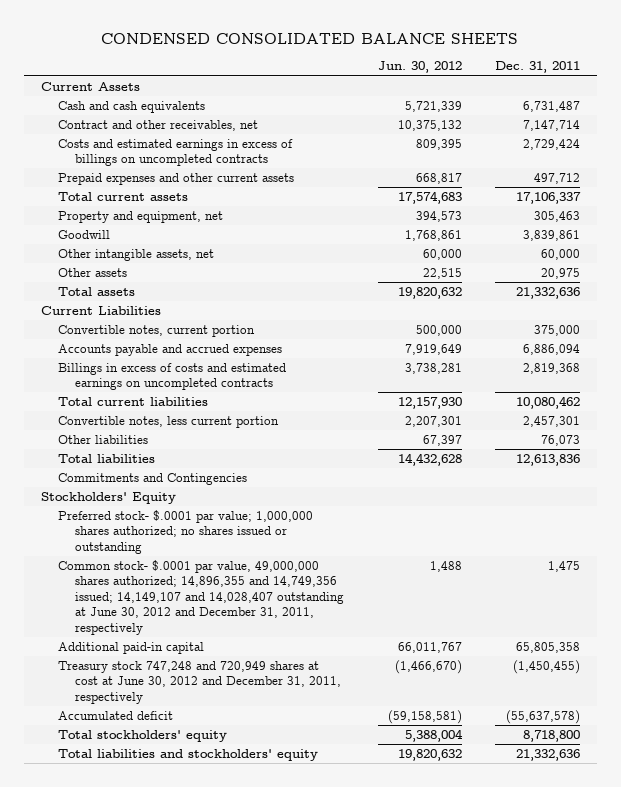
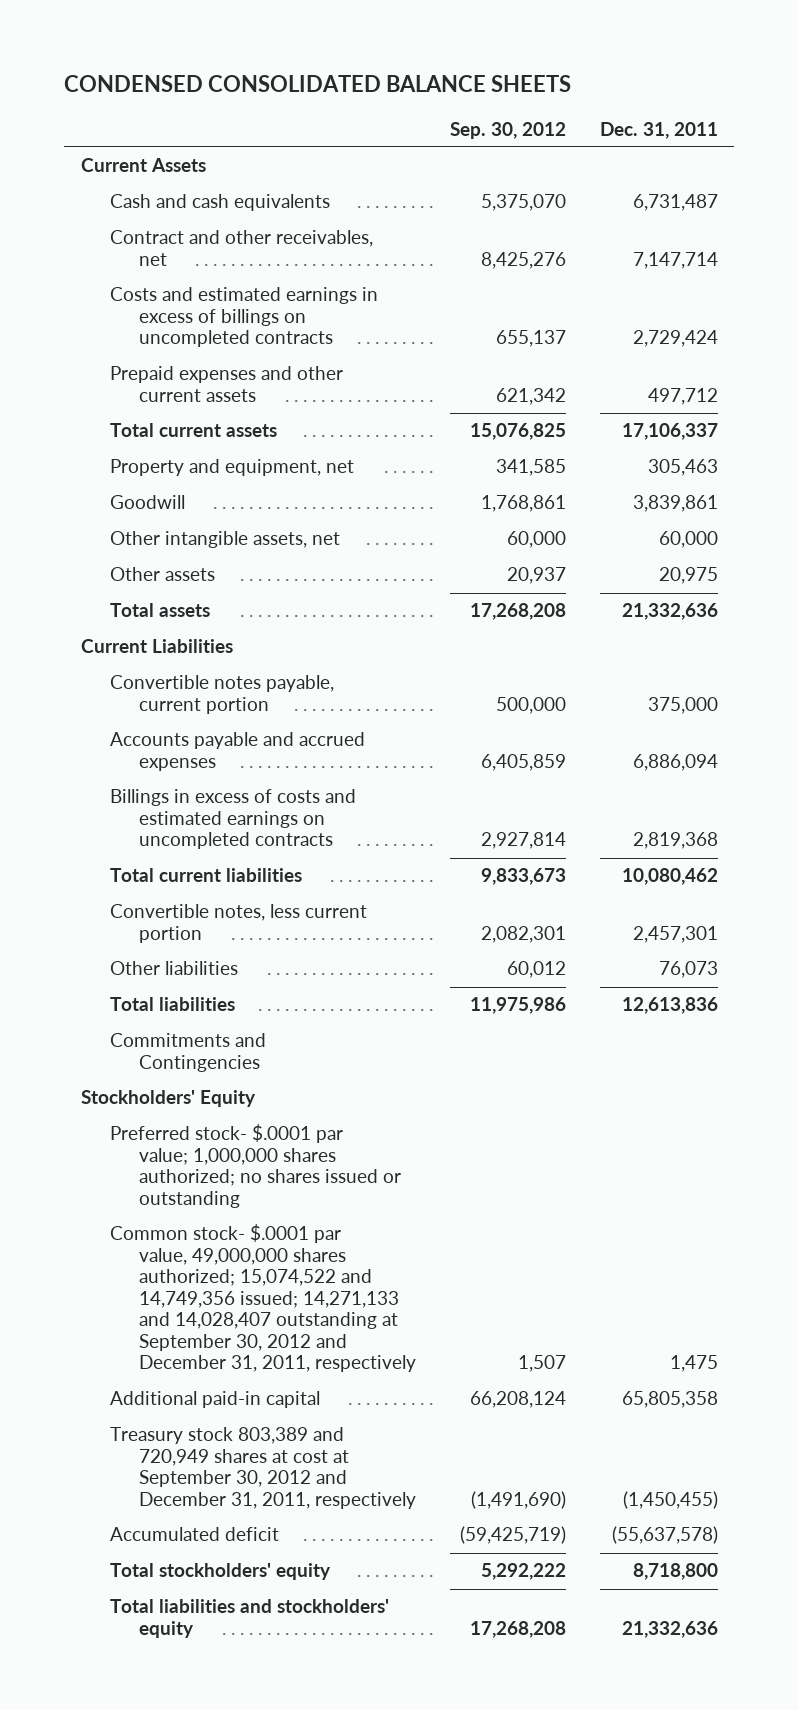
- | Jun. 30, 2012 | Dec. 31, 2011
+ | Sep. 30, 2012 | Dec. 31, 2011
- Convertible notes, current portion | 500,000 | 375,000
+ Convertible notes payable, current portion | 500,000 | 375,000
- Common stock- $.0001 par value, 49,000,000 shares authorized; 14,896,355 and 14,749,356 issued; 14,149,107 and 14,028,407 outstanding at June 30, 2012 and December 31, 2011, respectively | 1,488 | 1,475
+ Common stock- $.0001 par value, 49,000,000 shares authorized; 15,074,522 and 14,749,356 issued; 14,271,133 and 14,028,407 outstanding at September 30, 2012 and December 31, 2011, respectively | 1,507 | 1,475
- Treasury stock 747,248 and 720,949 shares at cost at June 30, 2012 and December 31, 2011, respectively | (1,466,670) | (1,450,455)
+ Treasury stock 803,389 and 720,949 shares at cost at September 30, 2012 and December 31, 2011, respectively | (1,491,690) | (1,450,455)

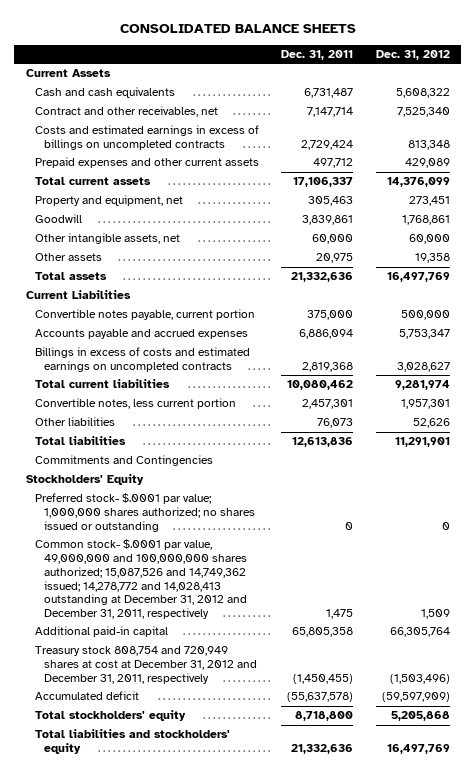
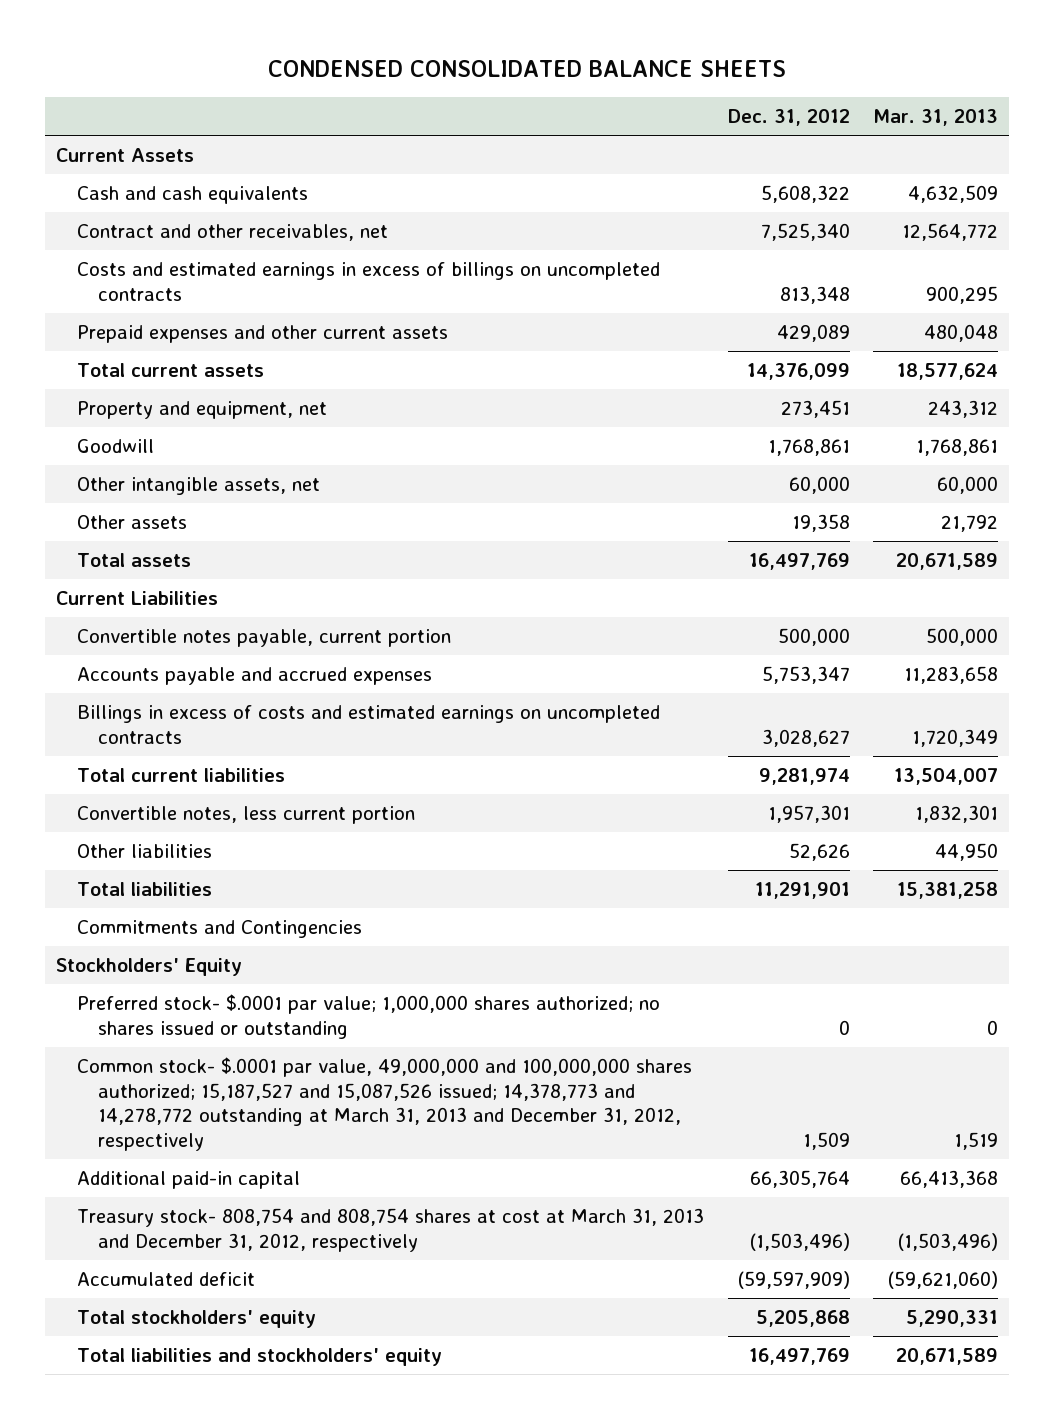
- CONSOLIDATED BALANCE SHEETS
+ CONDENSED CONSOLIDATED BALANCE SHEETS
- | Dec. 31, 2011 | Dec. 31, 2012
+ | Dec. 31, 2012 | Mar. 31, 2013
- Common stock- $.0001 par value, 49,000,000 and 100,000,000 shares authorized; 15,087,526 and 14,749,362 issued; 14,278,772 and 14,028,413 outstanding at December 31, 2012 and December 31, 2011, respectively | 1,475 | 1,509
+ Common stock- $.0001 par value, 49,000,000 and 100,000,000 shares authorized; 15,187,527 and 15,087,526 issued; 14,378,773 and 14,278,772 outstanding at March 31, 2013 and December 31, 2012, respectively | 1,509 | 1,519
- Treasury stock 808,754 and 720,949 shares at cost at December 31, 2012 and December 31, 2011, respectively | (1,450,455) | (1,503,496)
+ Treasury stock- 808,754 and 808,754 shares at cost at March 31, 2013 and December 31, 2012, respectively | (1,503,496) | (1,503,496)

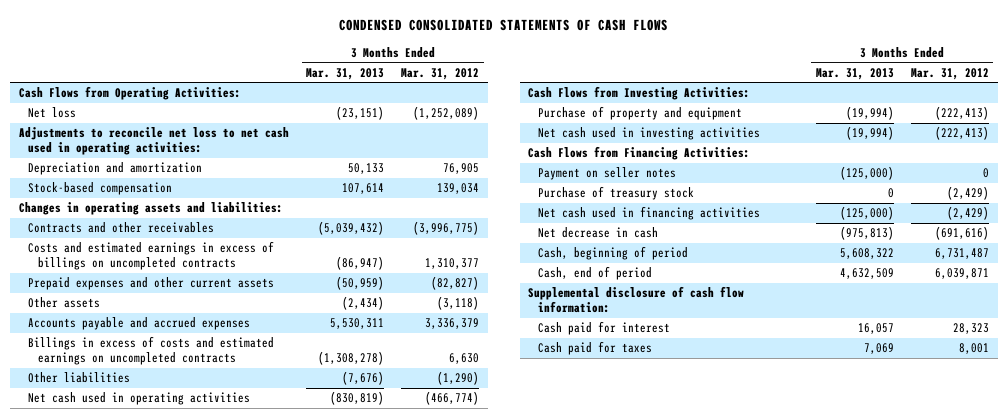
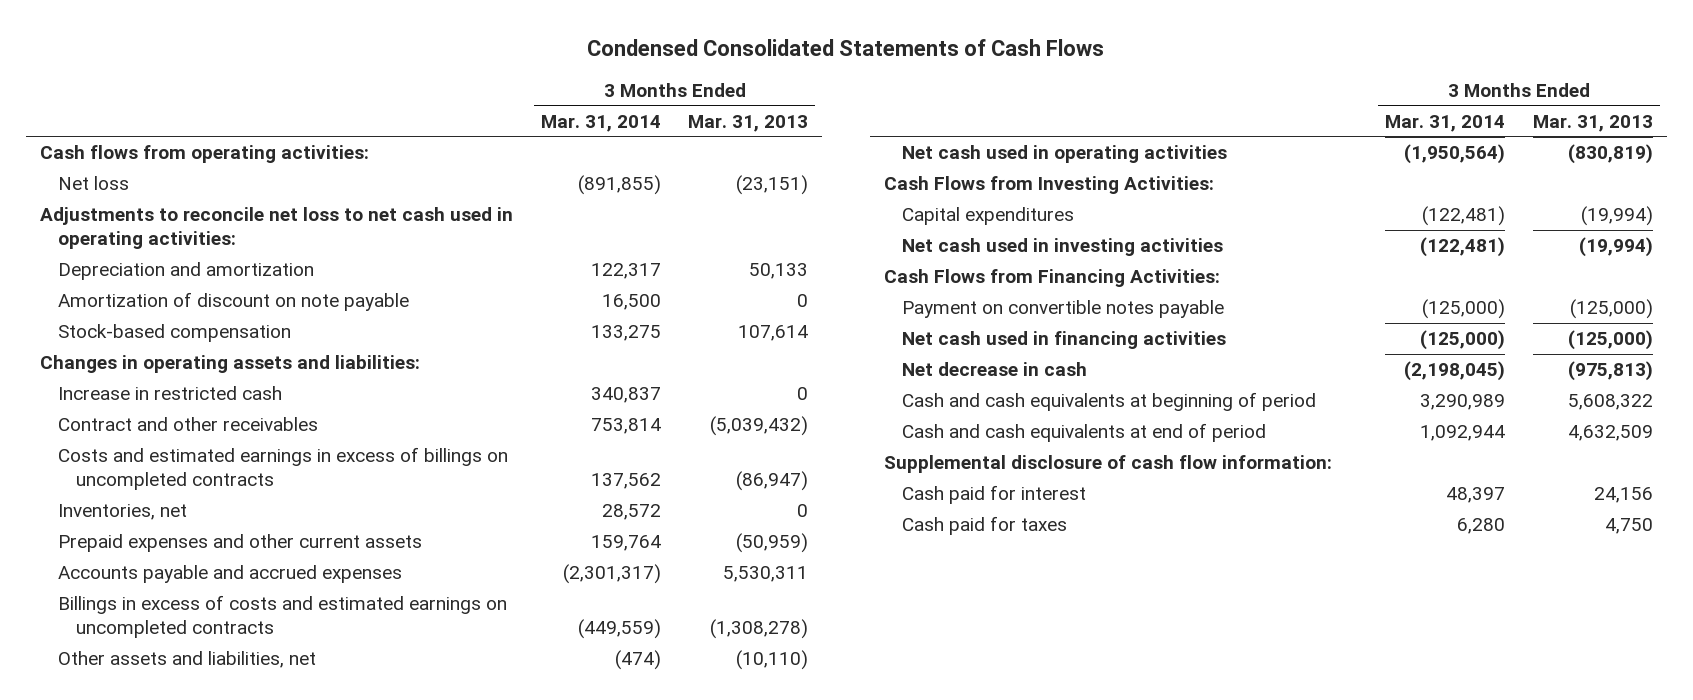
- CONDENSED CONSOLIDATED STATEMENTS OF CASH FLOWS
+ Condensed Consolidated Statements of Cash Flows
- | 3 Months Ended Mar. 31, 2013 | 3 Months Ended Mar. 31, 2012
+ | 3 Months Ended Mar. 31, 2014 | 3 Months Ended Mar. 31, 2013
- Cash Flows from Operating Activities:
+ Cash flows from operating activities:
+ Amortization of discount on note payable | 16,500 | 0
- Contracts and other receivables | (5,039,432) | (3,996,775)
+ Increase in restricted cash | 340,837 | 0
+ Contract and other receivables | 753,814 | (5,039,432)
+ Inventories, net | 28,572 | 0
- Other assets | (2,434) | (3,118)
- Other liabilities | (7,676) | (1,290)
+ Other assets and liabilities, net | (474) | (10,110)
- Purchase of property and equipment | (19,994) | (222,413)
+ Capital expenditures | (122,481) | (19,994)
- Payment on seller notes | (125,000) | 0
- Purchase of treasury stock | 0 | (2,429)
+ Payment on convertible notes payable | (125,000) | (125,000)
- Cash, beginning of period | 5,608,322 | 6,731,487
- Cash, end of period | 4,632,509 | 6,039,871
+ Cash and cash equivalents at beginning of period | 3,290,989 | 5,608,322
+ Cash and cash equivalents at end of period | 1,092,944 | 4,632,509
- Cash paid for interest | 16,057 | 28,323
- Cash paid for taxes | 7,069 | 8,001
+ Cash paid for interest | 48,397 | 24,156
+ Cash paid for taxes | 6,280 | 4,750

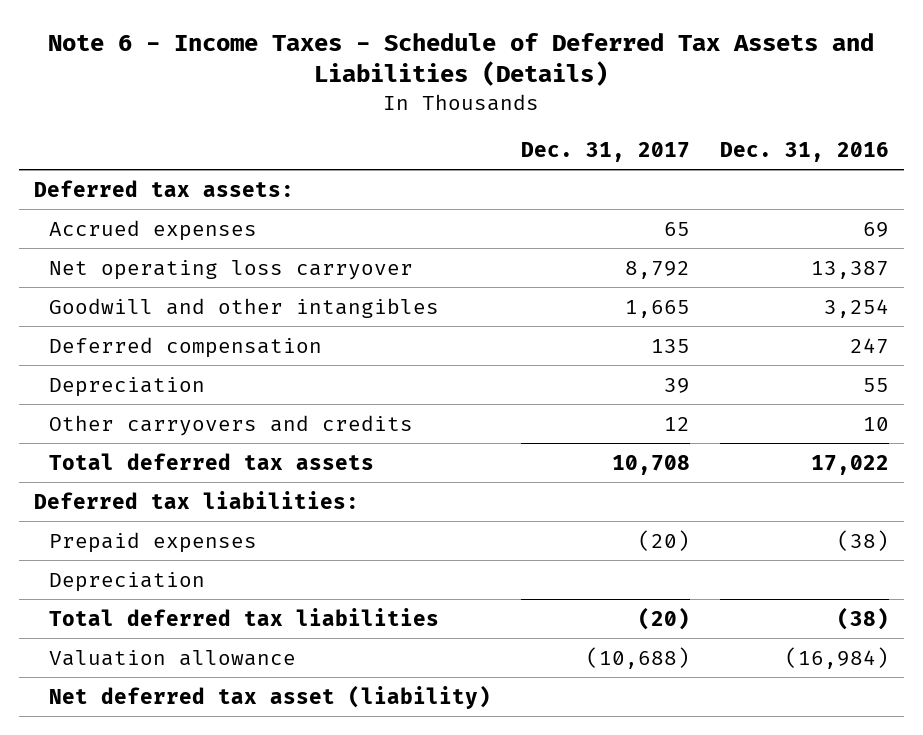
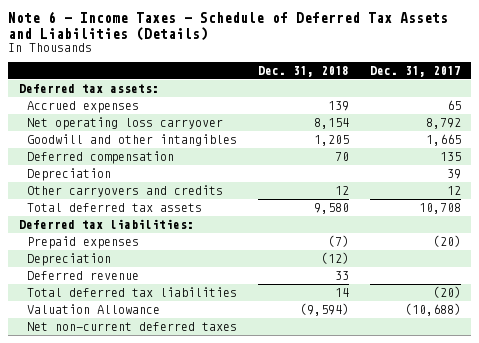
- | Dec. 31, 2017 | Dec. 31, 2016
+ | Dec. 31, 2018 | Dec. 31, 2017
+ Deferred revenue | 33 |
- Valuation allowance | (10,688) | (16,984)
- Net deferred tax asset (liability)
+ Valuation Allowance | (9,594) | (10,688)
+ Net non-current deferred taxes

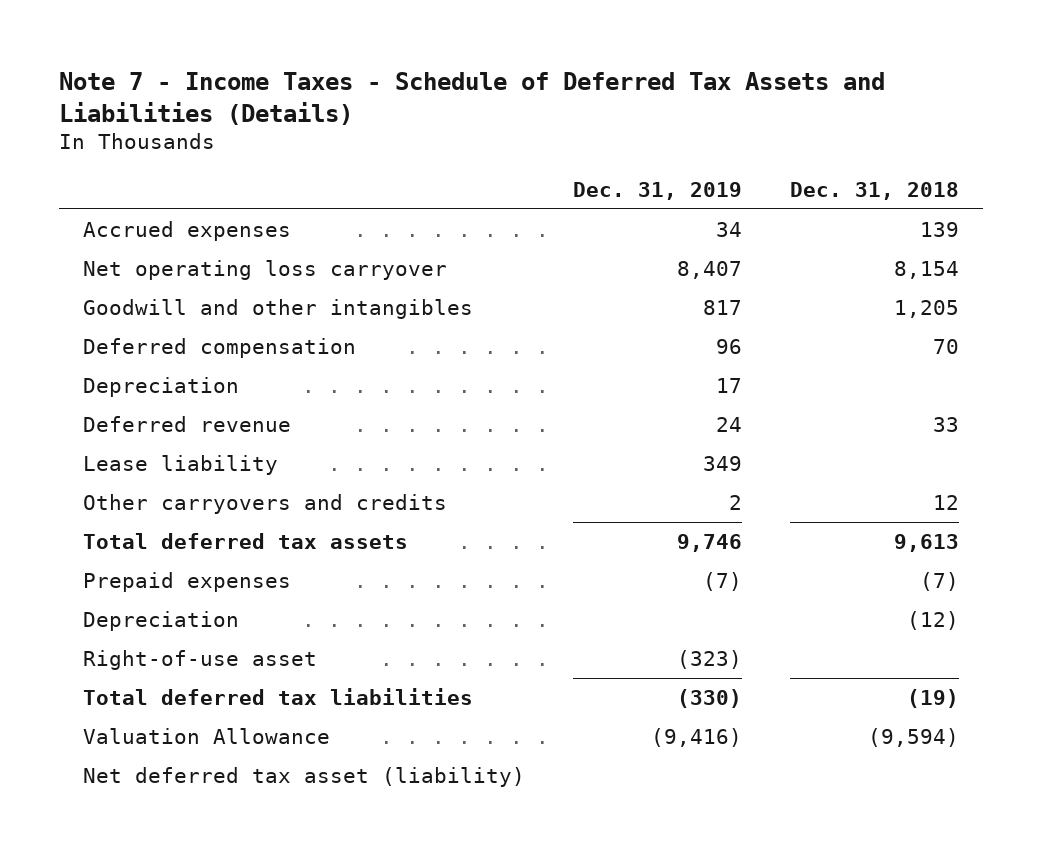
- Note 6 - Income Taxes - Schedule of Deferred Tax Assets and Liabilities (Details)
+ Note 7 - Income Taxes - Schedule of Deferred Tax Assets and Liabilities (Details)
- | Dec. 31, 2018 | Dec. 31, 2017
+ | Dec. 31, 2019 | Dec. 31, 2018
- Deferred tax assets:
moved up: Deferred revenue | 24 | 33
+ Lease liability | 349 |
- Total deferred tax assets | 9,580 | 10,708
- Deferred tax liabilities:
+ Total deferred tax assets | 9,746 | 9,613
- Total deferred tax liabilities | 14 | (20)
+ Right-of-use asset | (323) |
+ Total deferred tax liabilities | (330) | (19)
- Net non-current deferred taxes
+ Net deferred tax asset (liability)

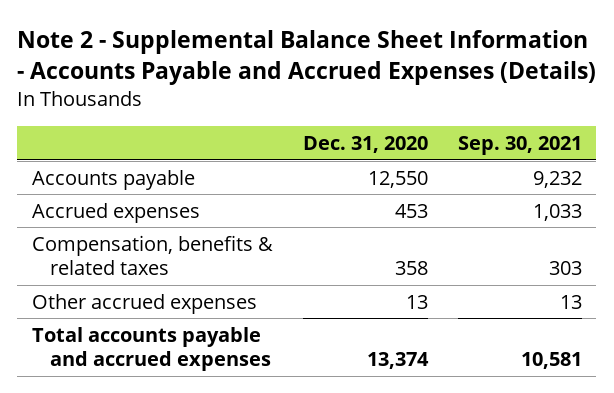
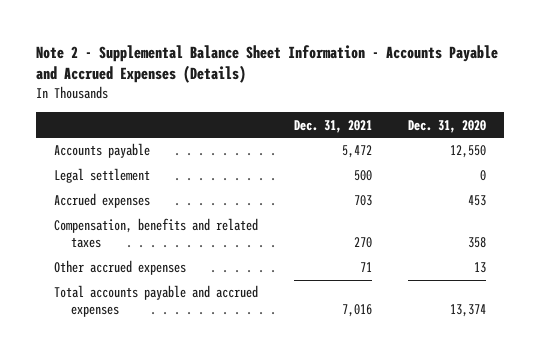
- | Dec. 31, 2020 | Sep. 30, 2021
+ | Dec. 31, 2021 | Dec. 31, 2020
+ Legal settlement | 500 | 0
- Compensation, benefits & related taxes | 358 | 303
+ Compensation, benefits and related taxes | 270 | 358

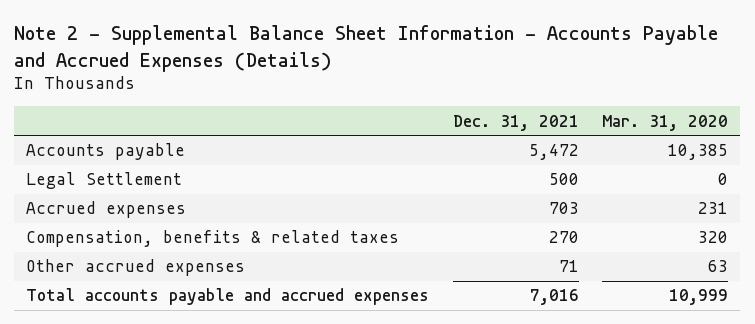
- | Dec. 31, 2021 | Dec. 31, 2020
+ | Dec. 31, 2021 | Mar. 31, 2020
- Legal settlement | 500 | 0
+ Legal Settlement | 500 | 0
- Compensation, benefits and related taxes | 270 | 358
+ Compensation, benefits & related taxes | 270 | 320

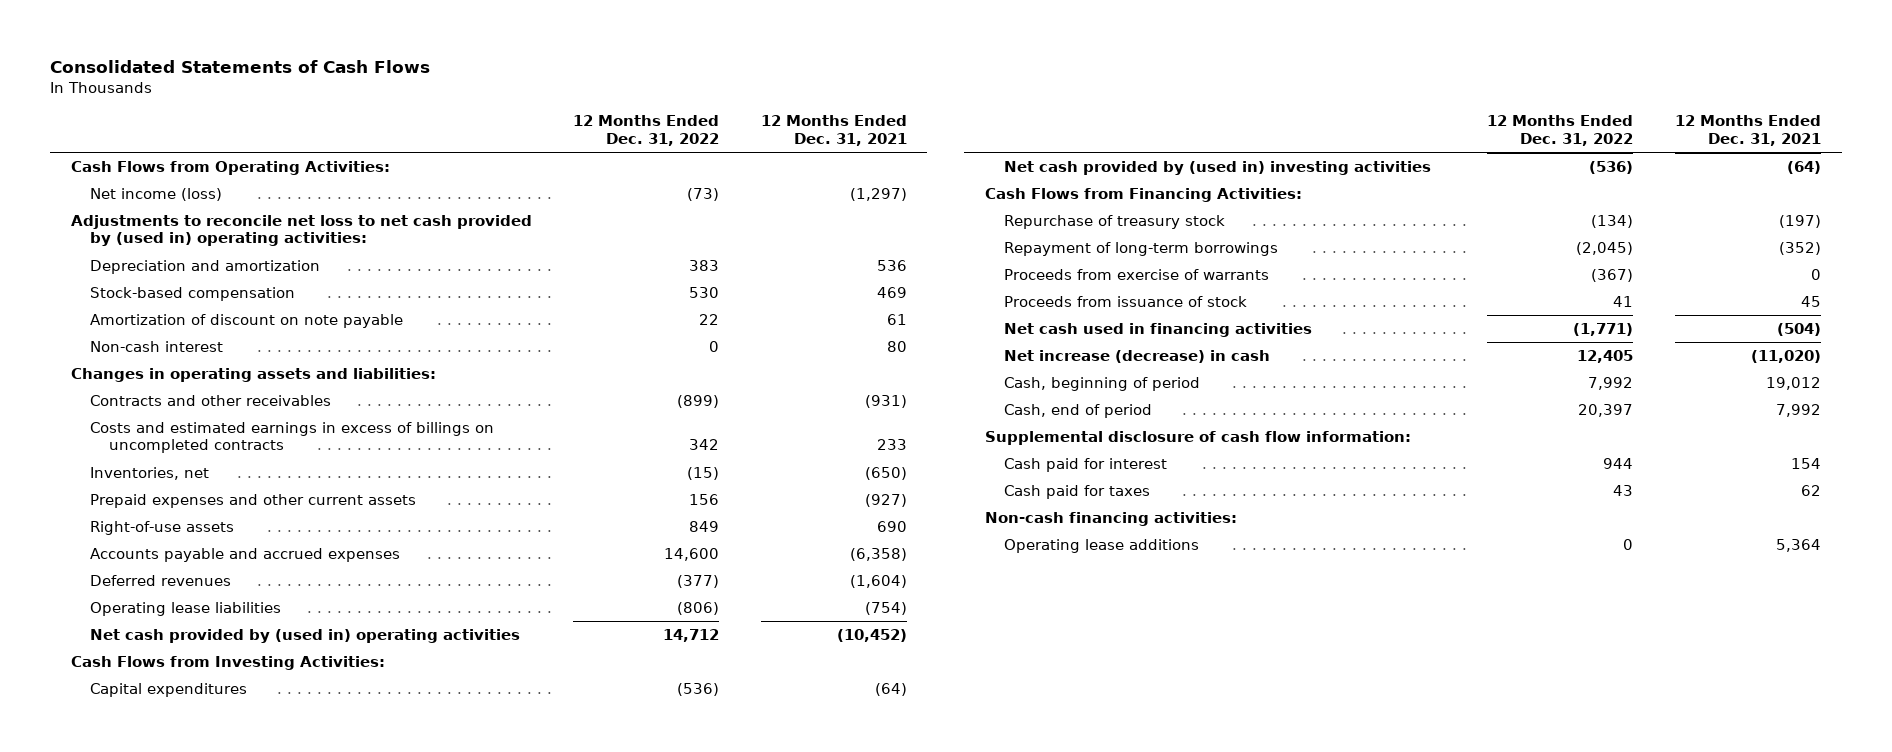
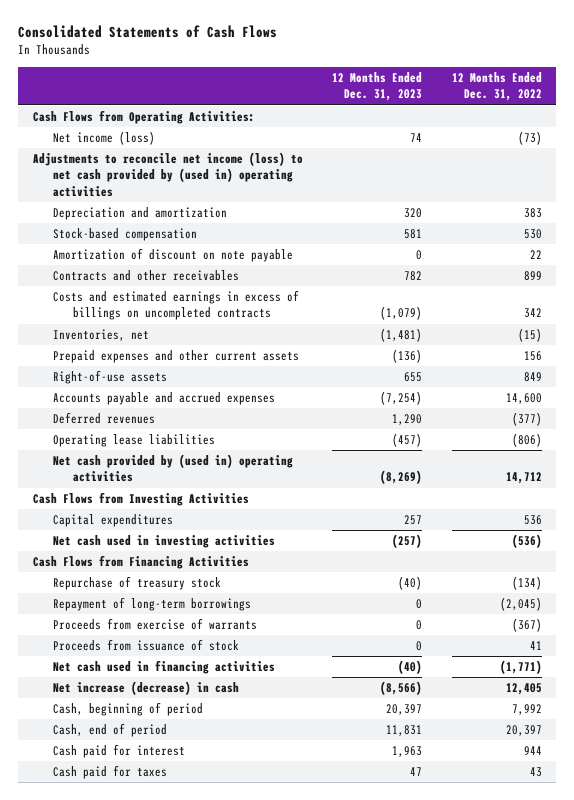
- | 12 Months Ended Dec. 31, 2022 | 12 Months Ended Dec. 31, 2021
+ | 12 Months Ended Dec. 31, 2023 | 12 Months Ended Dec. 31, 2022
- Adjustments to reconcile net loss to net cash provided by (used in) operating activities:
+ Adjustments to reconcile net income (loss) to net cash provided by (used in) operating activities
- Non-cash interest | 0 | 80
- Changes in operating assets and liabilities:
- Contracts and other receivables | (899) | (931)
+ Contracts and other receivables | 782 | 899
- Cash Flows from Investing Activities:
- Capital expenditures | (536) | (64)
- Net cash provided by (used in) investing activities | (536) | (64)
- Cash Flows from Financing Activities:
+ Cash Flows from Investing Activities
+ Capital expenditures | 257 | 536
+ Net cash used in investing activities | (257) | (536)
+ Cash Flows from Financing Activities
- Supplemental disclosure of cash flow information:
- Non-cash financing activities:
- Operating lease additions | 0 | 5,364

